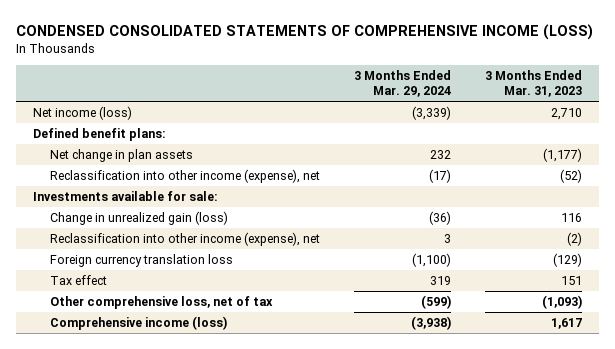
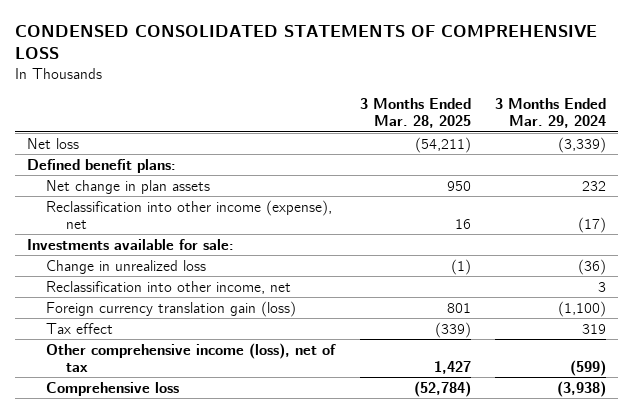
- CONDENSED CONSOLIDATED STATEMENTS OF COMPREHENSIVE INCOME (LOSS)
+ CONDENSED CONSOLIDATED STATEMENTS OF COMPREHENSIVE LOSS
- | 3 Months Ended Mar. 29, 2024 | 3 Months Ended Mar. 31, 2023
+ | 3 Months Ended Mar. 28, 2025 | 3 Months Ended Mar. 29, 2024
- Net income (loss) | (3,339) | 2,710
+ Net loss | (54,211) | (3,339)
- Change in unrealized gain (loss) | (36) | 116
- Reclassification into other income (expense), net | 3 | (2)
- Foreign currency translation loss | (1,100) | (129)
+ Change in unrealized loss | (1) | (36)
+ Reclassification into other income, net | | 3
+ Foreign currency translation gain (loss) | 801 | (1,100)
- Other comprehensive loss, net of tax | (599) | (1,093)
- Comprehensive income (loss) | (3,938) | 1,617
+ Other comprehensive income (loss), net of tax | 1,427 | (599)
+ Comprehensive loss | (52,784) | (3,938)

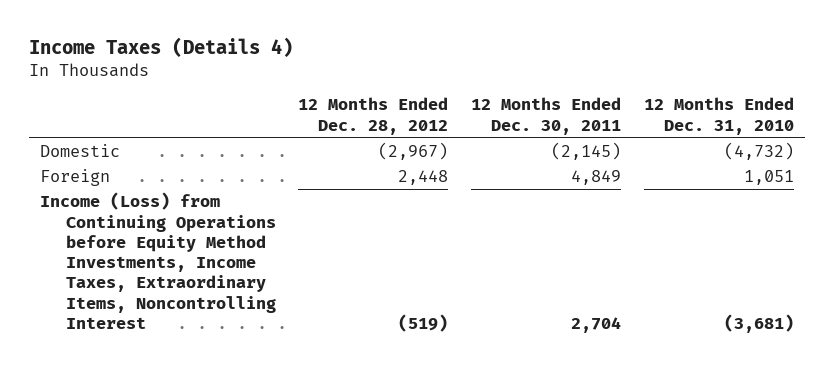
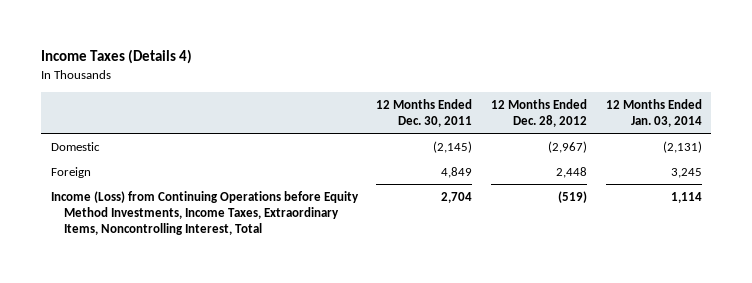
- | 12 Months Ended Dec. 28, 2012 | 12 Months Ended Dec. 30, 2011 | 12 Months Ended Dec. 31, 2010
+ | 12 Months Ended Dec. 30, 2011 | 12 Months Ended Dec. 28, 2012 | 12 Months Ended Jan. 03, 2014
- Income (Loss) from Continuing Operations before Equity Method Investments, Income Taxes, Extraordinary Items, Noncontrolling Interest | (519) | 2,704 | (3,681)
+ Income (Loss) from Continuing Operations before Equity Method Investments, Income Taxes, Extraordinary Items, Noncontrolling Interest, Total | 2,704 | (519) | 1,114

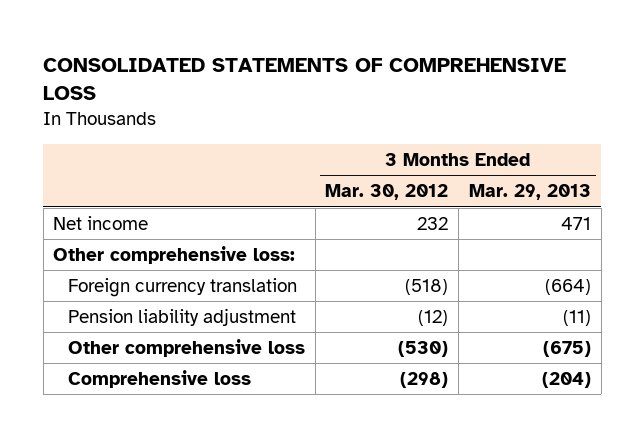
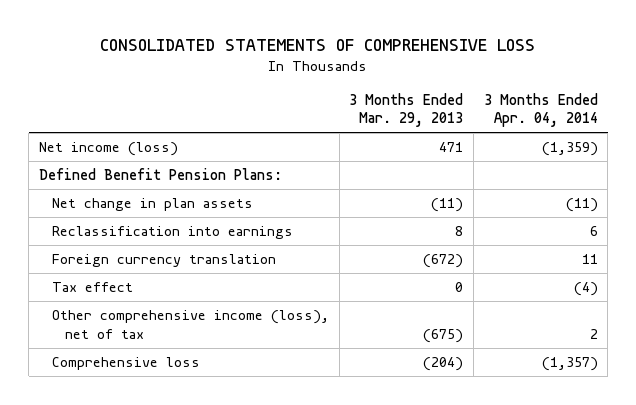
- | 3 Months Ended Mar. 30, 2012 | 3 Months Ended Mar. 29, 2013
+ | 3 Months Ended Mar. 29, 2013 | 3 Months Ended Apr. 04, 2014
- Net income | 232 | 471
- Other comprehensive loss:
- Foreign currency translation | (518) | (664)
- Pension liability adjustment | (12) | (11)
- Other comprehensive loss | (530) | (675)
+ Net income (loss) | 471 | (1,359)
+ Defined Benefit Pension Plans:
+ Net change in plan assets | (11) | (11)
+ Reclassification into earnings | 8 | 6
+ Foreign currency translation | (672) | 11
+ Tax effect | 0 | (4)
+ Other comprehensive income (loss), net of tax | (675) | 2

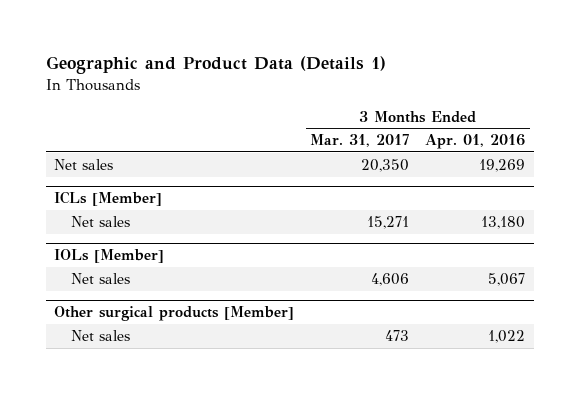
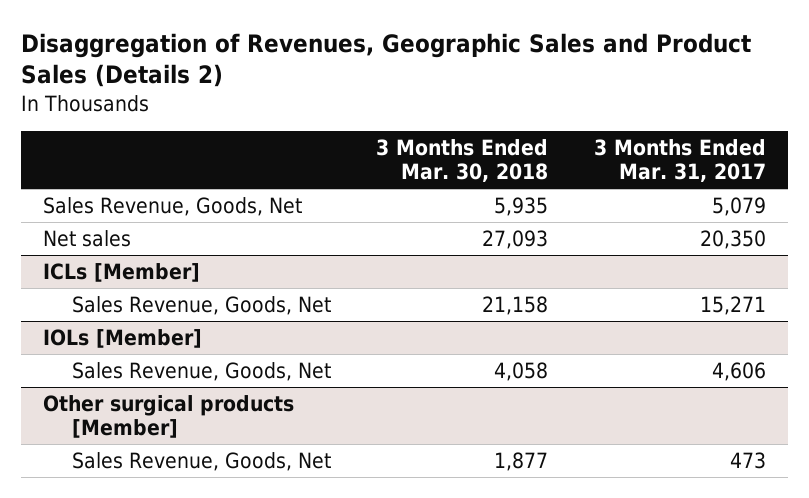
- Geographic and Product Data (Details 1)
+ Disaggregation of Revenues, Geographic Sales and Product Sales (Details 2)
- | 3 Months Ended Mar. 31, 2017 | 3 Months Ended Apr. 01, 2016
+ | 3 Months Ended Mar. 30, 2018 | 3 Months Ended Mar. 31, 2017
+ Sales Revenue, Goods, Net | 5,935 | 5,079
@ ICLs [Member]
- Net sales | 15,271 | 13,180
+ Sales Revenue, Goods, Net | 21,158 | 15,271
@ IOLs [Member]
- Net sales | 4,606 | 5,067
+ Sales Revenue, Goods, Net | 4,058 | 4,606
@ Other surgical products [Member]
- Net sales | 473 | 1,022
+ Sales Revenue, Goods, Net | 1,877 | 473

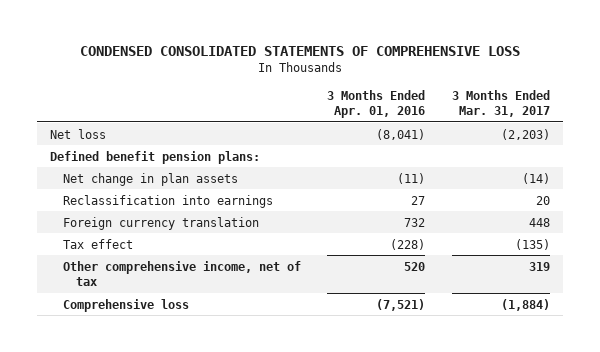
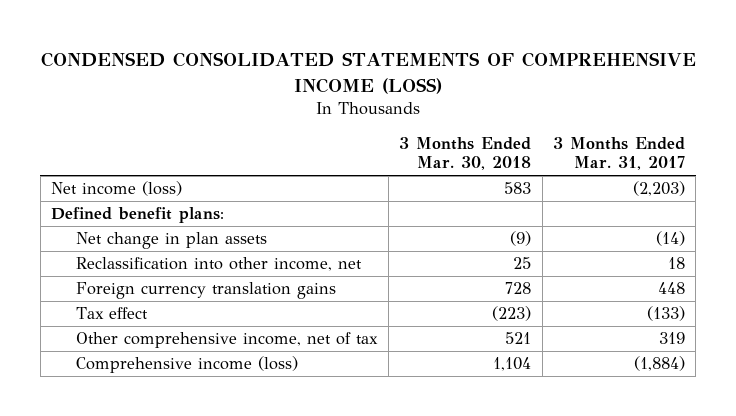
- CONDENSED CONSOLIDATED STATEMENTS OF COMPREHENSIVE LOSS
+ CONDENSED CONSOLIDATED STATEMENTS OF COMPREHENSIVE INCOME (LOSS)
- | 3 Months Ended Apr. 01, 2016 | 3 Months Ended Mar. 31, 2017
+ | 3 Months Ended Mar. 30, 2018 | 3 Months Ended Mar. 31, 2017
- Net loss | (8,041) | (2,203)
- Defined benefit pension plans:
+ Net income (loss) | 583 | (2,203)
+ Defined benefit plans:
- Reclassification into earnings | 27 | 20
- Foreign currency translation | 732 | 448
- Tax effect | (228) | (135)
+ Reclassification into other income, net | 25 | 18
+ Foreign currency translation gains | 728 | 448
+ Tax effect | (223) | (133)
- Comprehensive loss | (7,521) | (1,884)
+ Comprehensive income (loss) | 1,104 | (1,884)

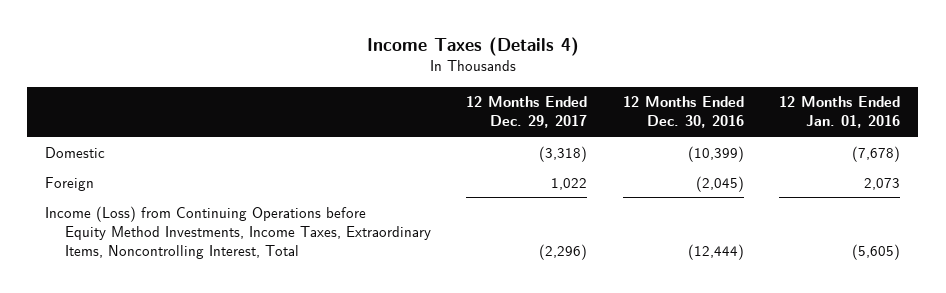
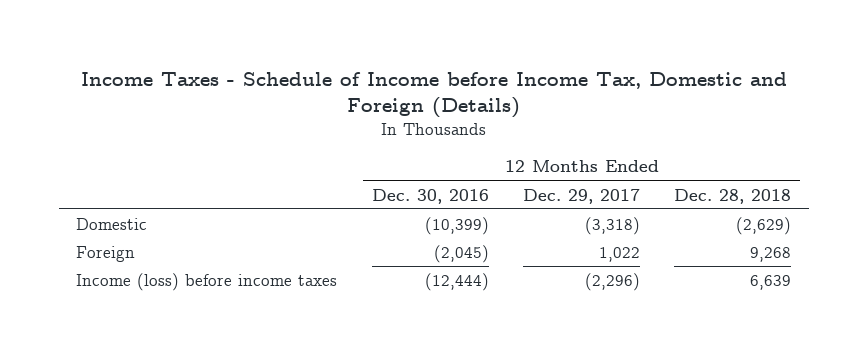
- Income Taxes (Details 4)
+ Income Taxes - Schedule of Income before Income Tax, Domestic and Foreign (Details)
- | 12 Months Ended Dec. 29, 2017 | 12 Months Ended Dec. 30, 2016 | 12 Months Ended Jan. 01, 2016
+ | 12 Months Ended Dec. 30, 2016 | 12 Months Ended Dec. 29, 2017 | 12 Months Ended Dec. 28, 2018
- Income (Loss) from Continuing Operations before Equity Method Investments, Income Taxes, Extraordinary Items, Noncontrolling Interest, Total | (2,296) | (12,444) | (5,605)
+ Income (loss) before income taxes | (12,444) | (2,296) | 6,639

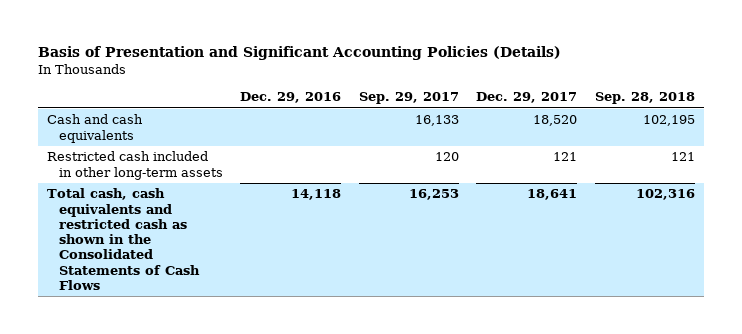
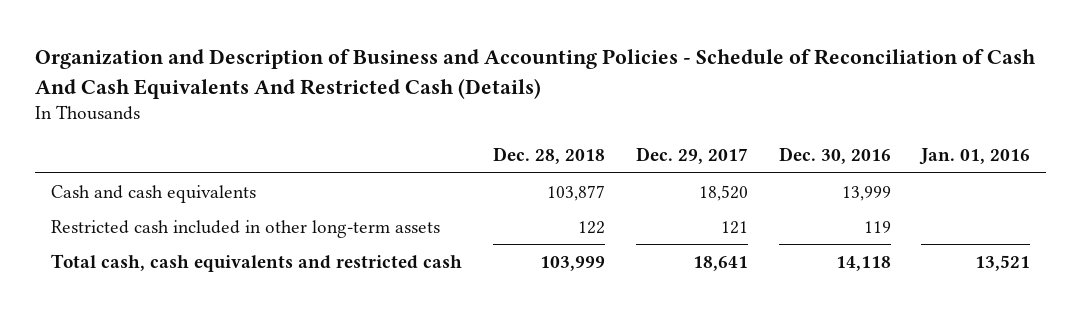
- Basis of Presentation and Significant Accounting Policies (Details)
+ Organization and Description of Business and Accounting Policies - Schedule of Reconciliation of Cash And Cash Equivalents And Restricted Cash (Details)
- | Dec. 29, 2016 | Sep. 29, 2017 | Dec. 29, 2017 | Sep. 28, 2018
+ | Dec. 28, 2018 | Dec. 29, 2017 | Dec. 30, 2016 | Jan. 01, 2016
- Total cash, cash equivalents and restricted cash as shown in the Consolidated Statements of Cash Flows | 14,118 | 16,253 | 18,641 | 102,316
+ Total cash, cash equivalents and restricted cash | 103,999 | 18,641 | 14,118 | 13,521

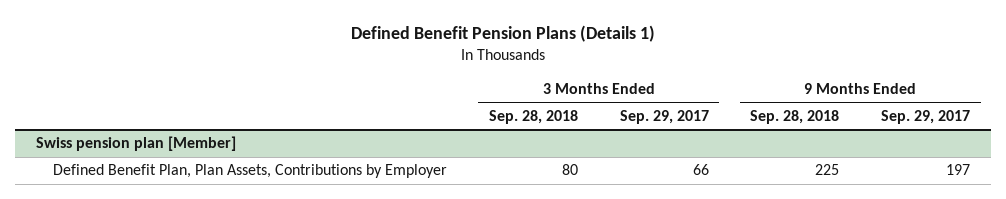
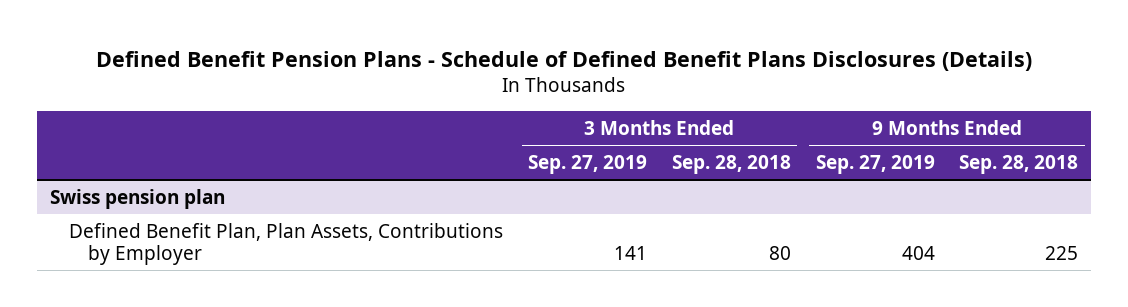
- Defined Benefit Pension Plans (Details 1)
+ Defined Benefit Pension Plans - Schedule of Defined Benefit Plans Disclosures (Details)
- | 3 Months Ended Sep. 28, 2018 | 3 Months Ended Sep. 29, 2017 | 9 Months Ended Sep. 28, 2018 | 9 Months Ended Sep. 29, 2017
+ | 3 Months Ended Sep. 27, 2019 | 3 Months Ended Sep. 28, 2018 | 9 Months Ended Sep. 27, 2019 | 9 Months Ended Sep. 28, 2018
- Swiss pension plan [Member]
+ Swiss pension plan

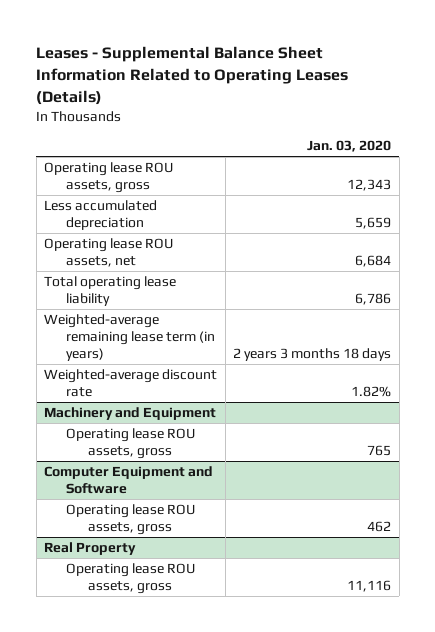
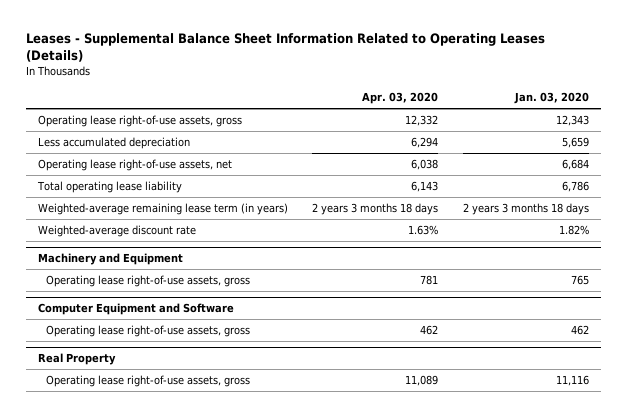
- | Jan. 03, 2020
+ | Apr. 03, 2020 | Jan. 03, 2020
- Operating lease ROU assets, gross | 12,343
+ Operating lease right-of-use assets, gross | 12,332 | 12,343
- Operating lease ROU assets, net | 6,684
+ Operating lease right-of-use assets, net | 6,038 | 6,684
@ Machinery and Equipment
- Operating lease ROU assets, gross | 765
+ Operating lease right-of-use assets, gross | 781 | 765
@ Computer Equipment and Software
- Operating lease ROU assets, gross | 462
+ Operating lease right-of-use assets, gross | 462 | 462
@ Real Property
- Operating lease ROU assets, gross | 11,116
+ Operating lease right-of-use assets, gross | 11,089 | 11,116

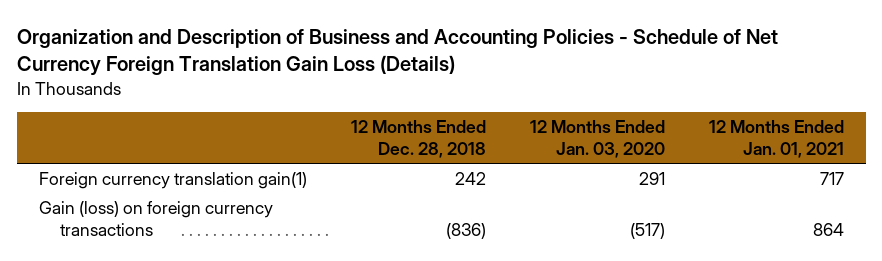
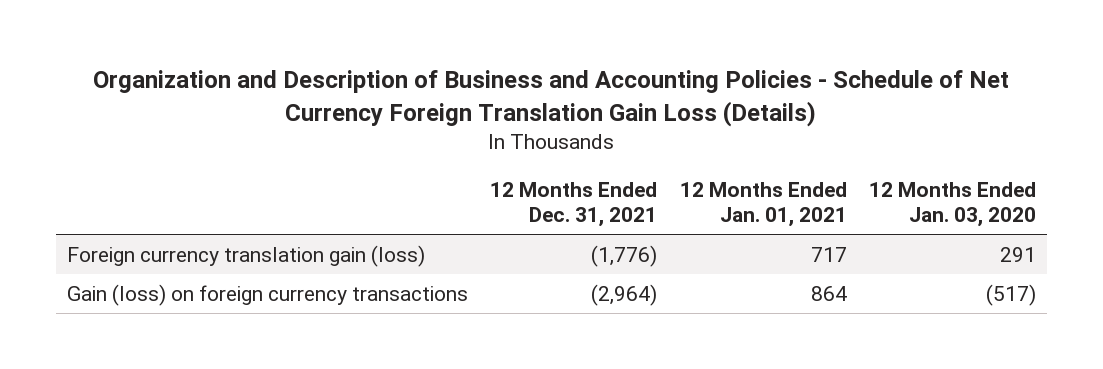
- | 12 Months Ended Dec. 28, 2018 | 12 Months Ended Jan. 03, 2020 | 12 Months Ended Jan. 01, 2021
+ | 12 Months Ended Dec. 31, 2021 | 12 Months Ended Jan. 01, 2021 | 12 Months Ended Jan. 03, 2020
- Foreign currency translation gain(1) | 242 | 291 | 717
+ Foreign currency translation gain (loss) | (1,776) | 717 | 291

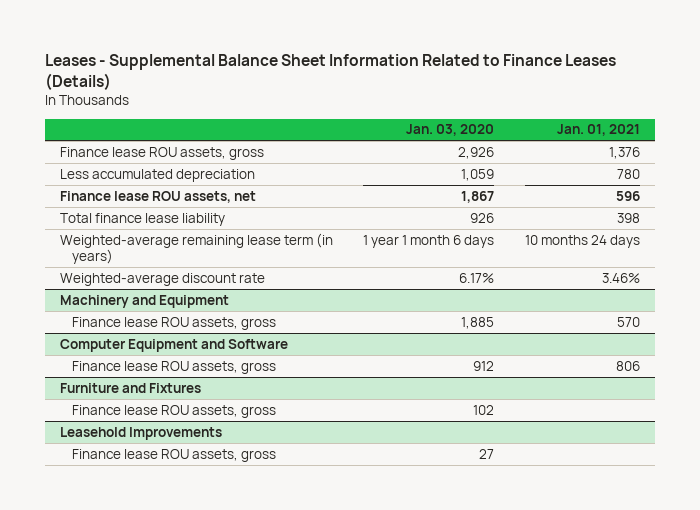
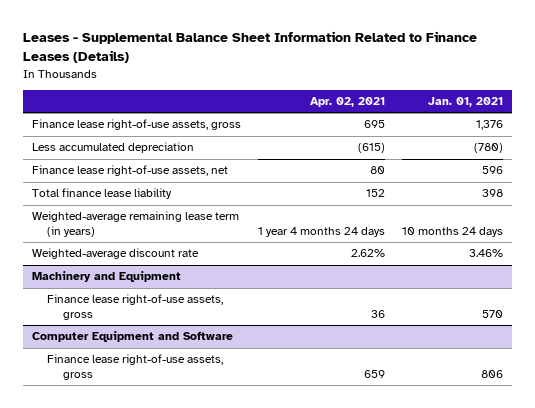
- | Jan. 03, 2020 | Jan. 01, 2021
+ | Apr. 02, 2021 | Jan. 01, 2021
- Finance lease ROU assets, gross | 2,926 | 1,376
- Less accumulated depreciation | 1,059 | 780
- Finance lease ROU assets, net | 1,867 | 596
+ Finance lease right-of-use assets, gross | 695 | 1,376
+ Less accumulated depreciation | (615) | (780)
+ Finance lease right-of-use assets, net | 80 | 596
@ Machinery and Equipment
- Finance lease ROU assets, gross | 1,885 | 570
+ Finance lease right-of-use assets, gross | 36 | 570
@ Computer Equipment and Software
- Finance lease ROU assets, gross | 912 | 806
- Furniture and Fixtures
- Finance lease ROU assets, gross | 102 |
- Leasehold Improvements
- Finance lease ROU assets, gross | 27 |
@ Computer Equipment and Software
+ Finance lease right-of-use assets, gross | 659 | 806

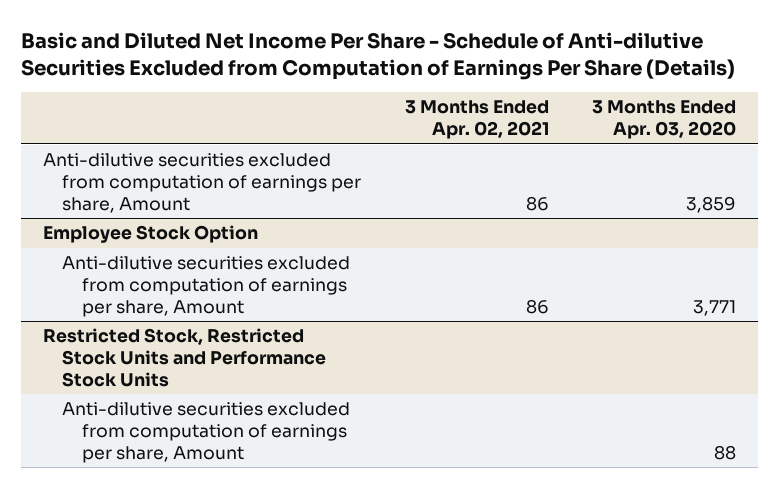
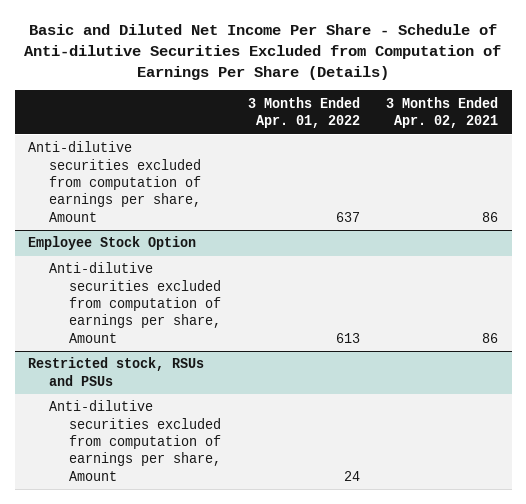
- | 3 Months Ended Apr. 02, 2021 | 3 Months Ended Apr. 03, 2020
+ | 3 Months Ended Apr. 01, 2022 | 3 Months Ended Apr. 02, 2021
- Restricted Stock, Restricted Stock Units and Performance Stock Units
+ Restricted stock, RSUs and PSUs

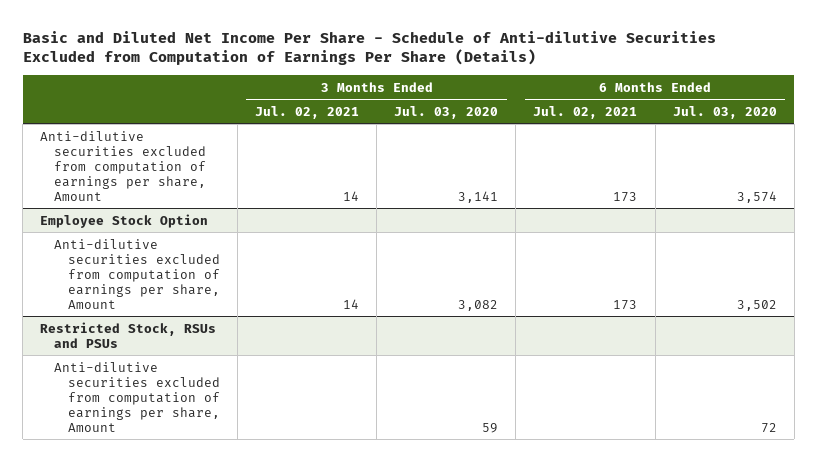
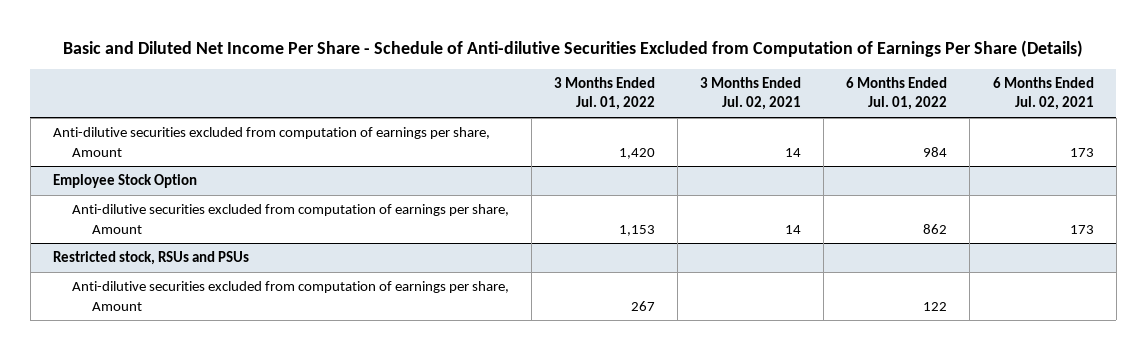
- | 3 Months Ended Jul. 02, 2021 | 3 Months Ended Jul. 03, 2020 | 6 Months Ended Jul. 02, 2021 | 6 Months Ended Jul. 03, 2020
+ | 3 Months Ended Jul. 01, 2022 | 3 Months Ended Jul. 02, 2021 | 6 Months Ended Jul. 01, 2022 | 6 Months Ended Jul. 02, 2021
- Restricted Stock, RSUs and PSUs
+ Restricted stock, RSUs and PSUs

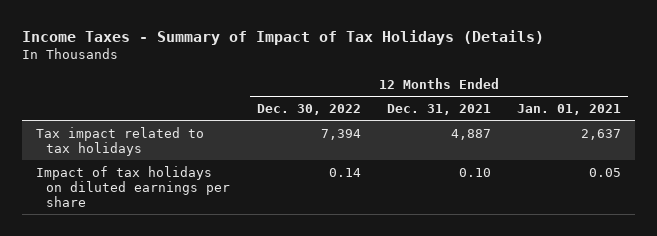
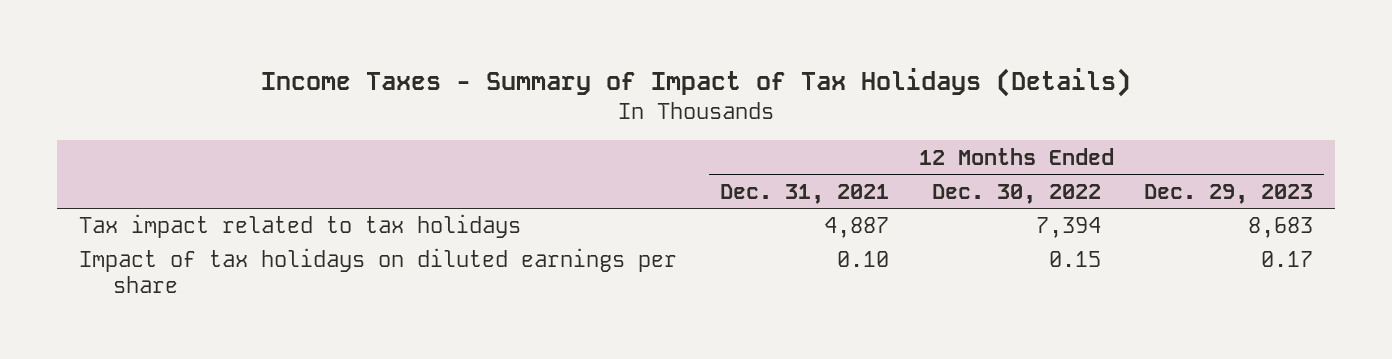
- | 12 Months Ended Dec. 30, 2022 | 12 Months Ended Dec. 31, 2021 | 12 Months Ended Jan. 01, 2021
+ | 12 Months Ended Dec. 31, 2021 | 12 Months Ended Dec. 30, 2022 | 12 Months Ended Dec. 29, 2023
- Impact of tax holidays on diluted earnings per share | 0.14 | 0.10 | 0.05
+ Impact of tax holidays on diluted earnings per share | 0.10 | 0.15 | 0.17

